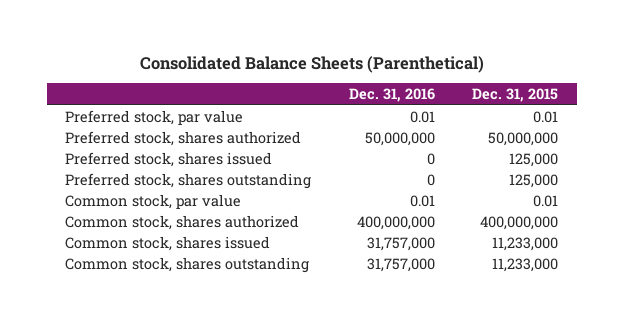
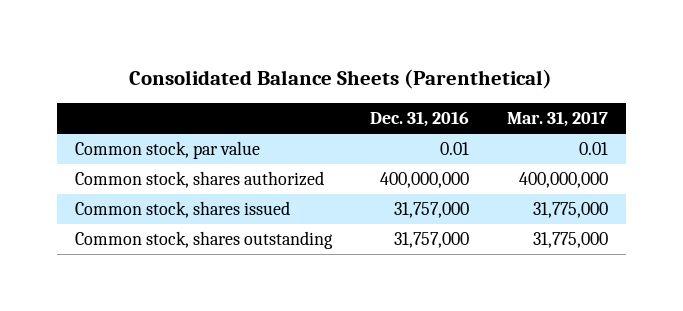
- | Dec. 31, 2016 | Dec. 31, 2015
+ | Dec. 31, 2016 | Mar. 31, 2017
- Preferred stock, par value | 0.01 | 0.01
- Preferred stock, shares authorized | 50,000,000 | 50,000,000
- Preferred stock, shares issued | 0 | 125,000
- Preferred stock, shares outstanding | 0 | 125,000

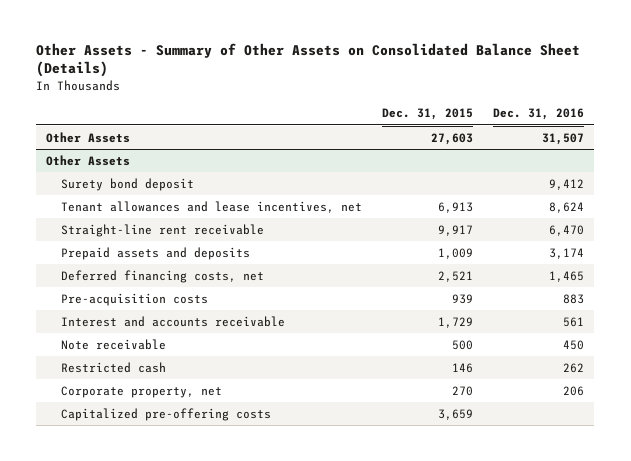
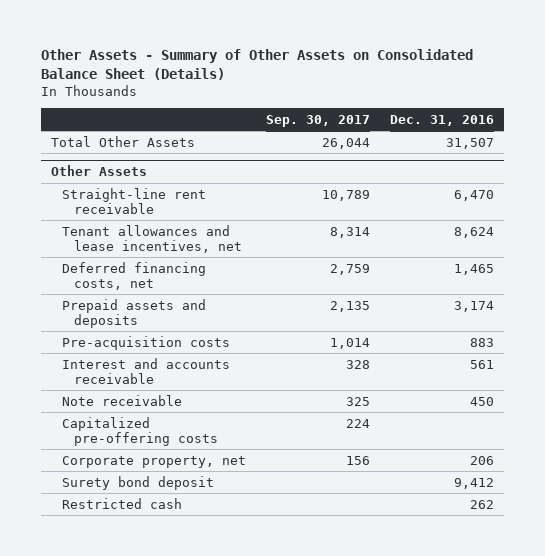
- | Dec. 31, 2015 | Dec. 31, 2016
+ | Sep. 30, 2017 | Dec. 31, 2016
- Other Assets | 27,603 | 31,507
+ Total Other Assets | 26,044 | 31,507
@ Other Assets
moved down: Tenant allowances and lease incentives, net | 8,314 | 8,624
moved down: Prepaid assets and deposits | 2,135 | 3,174
moved down: Corporate property, net | 156 | 206
moved down: Surety bond deposit | | 9,412
moved down: Restricted cash | | 262

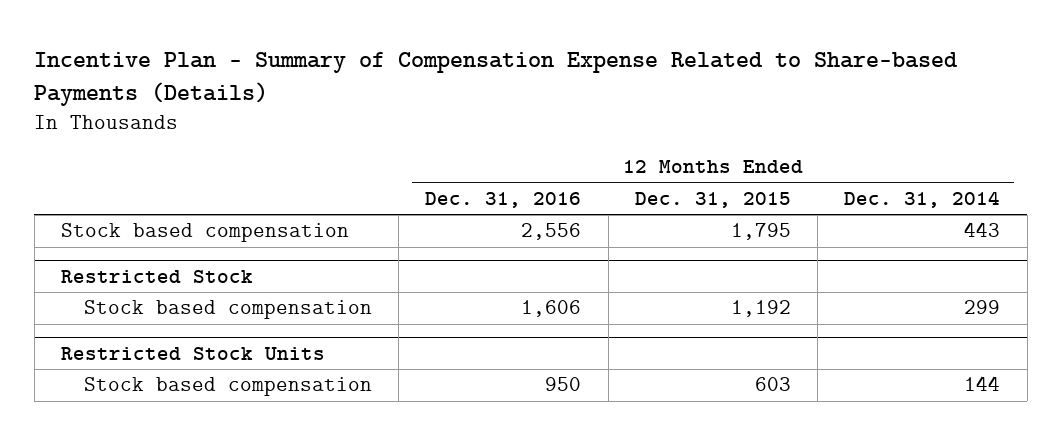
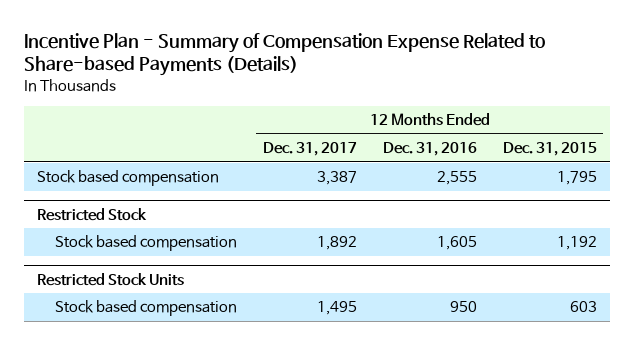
- | 12 Months Ended Dec. 31, 2016 | 12 Months Ended Dec. 31, 2015 | 12 Months Ended Dec. 31, 2014
+ | 12 Months Ended Dec. 31, 2017 | 12 Months Ended Dec. 31, 2016 | 12 Months Ended Dec. 31, 2015
- Stock based compensation | 2,556 | 1,795 | 443
+ Stock based compensation | 3,387 | 2,555 | 1,795
@ Restricted Stock
- Stock based compensation | 1,606 | 1,192 | 299
+ Stock based compensation | 1,892 | 1,605 | 1,192

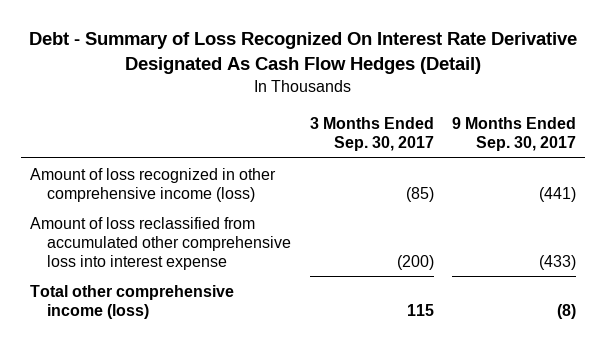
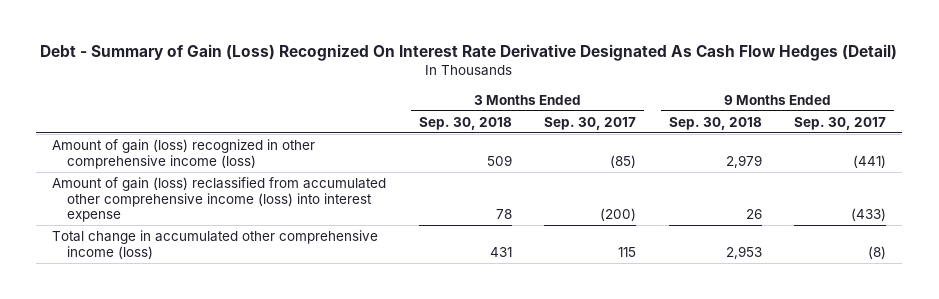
- Debt - Summary of Loss Recognized On Interest Rate Derivative Designated As Cash Flow Hedges (Detail)
+ Debt - Summary of Gain (Loss) Recognized On Interest Rate Derivative Designated As Cash Flow Hedges (Detail)
- | 3 Months Ended Sep. 30, 2017 | 9 Months Ended Sep. 30, 2017
+ | 3 Months Ended Sep. 30, 2018 | 3 Months Ended Sep. 30, 2017 | 9 Months Ended Sep. 30, 2018 | 9 Months Ended Sep. 30, 2017
- Amount of loss recognized in other comprehensive income (loss) | (85) | (441)
- Amount of loss reclassified from accumulated other comprehensive loss into interest expense | (200) | (433)
- Total other comprehensive income (loss) | 115 | (8)
+ Amount of gain (loss) recognized in other comprehensive income (loss) | 509 | (85) | 2,979 | (441)
+ Amount of gain (loss) reclassified from accumulated other comprehensive income (loss) into interest expense | 78 | (200) | 26 | (433)
+ Total change in accumulated other comprehensive income (loss) | 431 | 115 | 2,953 | (8)

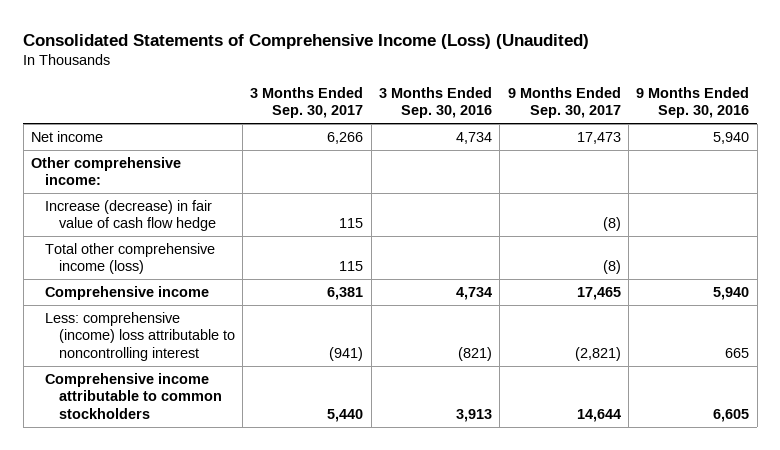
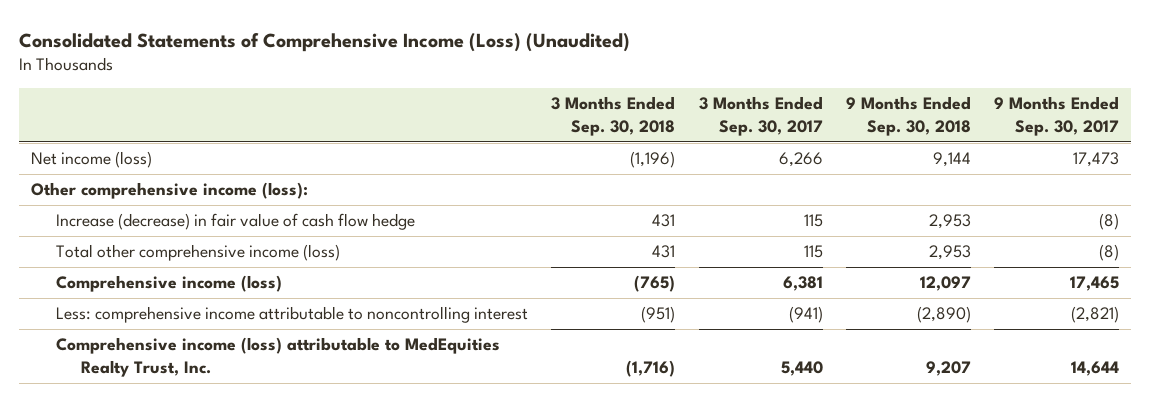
- | 3 Months Ended Sep. 30, 2017 | 3 Months Ended Sep. 30, 2016 | 9 Months Ended Sep. 30, 2017 | 9 Months Ended Sep. 30, 2016
+ | 3 Months Ended Sep. 30, 2018 | 3 Months Ended Sep. 30, 2017 | 9 Months Ended Sep. 30, 2018 | 9 Months Ended Sep. 30, 2017
- Net income | 6,266 | 4,734 | 17,473 | 5,940
- Other comprehensive income:
+ Net income (loss) | (1,196) | 6,266 | 9,144 | 17,473
+ Other comprehensive income (loss):
- Comprehensive income | 6,381 | 4,734 | 17,465 | 5,940
- Less: comprehensive (income) loss attributable to noncontrolling interest | (941) | (821) | (2,821) | 665
- Comprehensive income attributable to common stockholders | 5,440 | 3,913 | 14,644 | 6,605
+ Comprehensive income (loss) | (765) | 6,381 | 12,097 | 17,465
+ Less: comprehensive income attributable to noncontrolling interest | (951) | (941) | (2,890) | (2,821)
+ Comprehensive income (loss) attributable to MedEquities Realty Trust, Inc. | (1,716) | 5,440 | 9,207 | 14,644

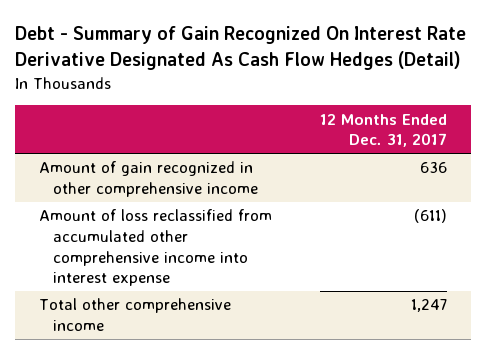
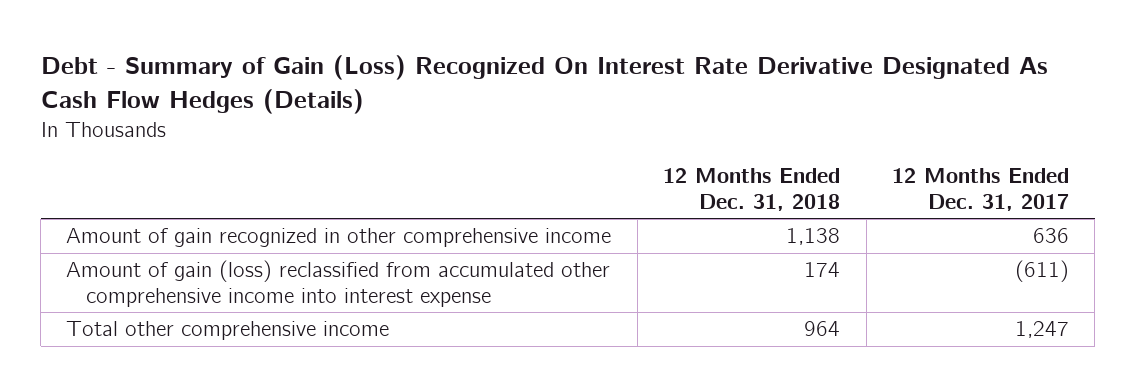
- Debt - Summary of Gain Recognized On Interest Rate Derivative Designated As Cash Flow Hedges (Detail)
+ Debt - Summary of Gain (Loss) Recognized On Interest Rate Derivative Designated As Cash Flow Hedges (Details)
- | 12 Months Ended Dec. 31, 2017
+ | 12 Months Ended Dec. 31, 2018 | 12 Months Ended Dec. 31, 2017
- Amount of loss reclassified from accumulated other comprehensive income into interest expense | (611)
+ Amount of gain (loss) reclassified from accumulated other comprehensive income into interest expense | 174 | (611)

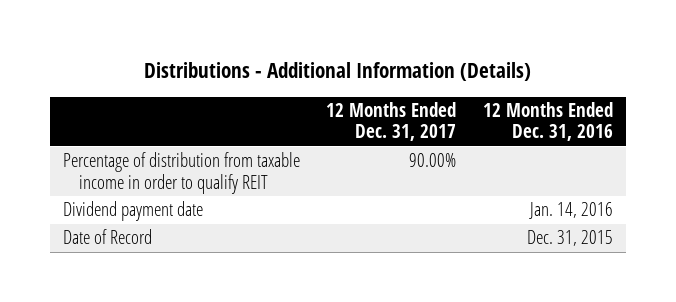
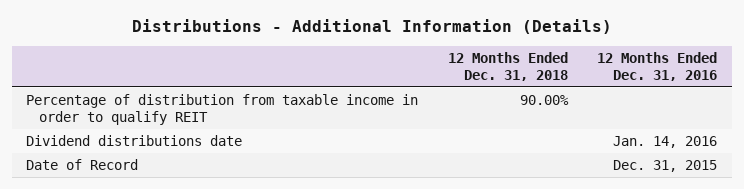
- | 12 Months Ended Dec. 31, 2017 | 12 Months Ended Dec. 31, 2016
+ | 12 Months Ended Dec. 31, 2018 | 12 Months Ended Dec. 31, 2016
- Dividend payment date | | Jan. 14, 2016
+ Dividend distributions date | | Jan. 14, 2016

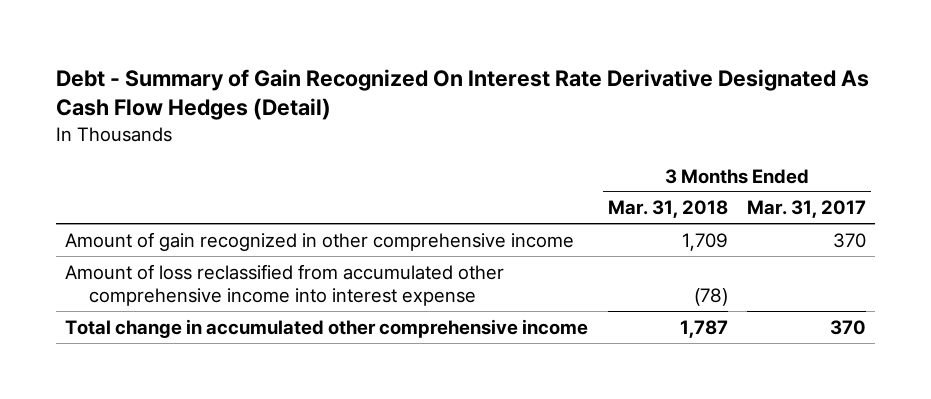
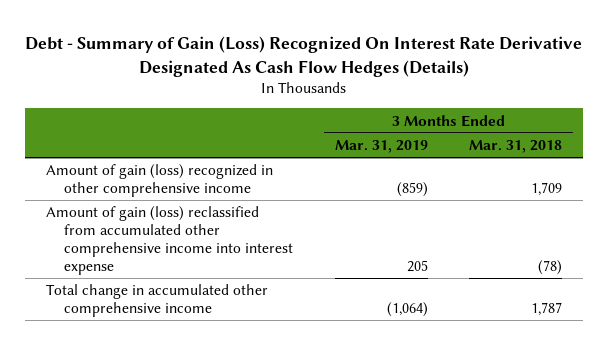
- Debt - Summary of Gain Recognized On Interest Rate Derivative Designated As Cash Flow Hedges (Detail)
+ Debt - Summary of Gain (Loss) Recognized On Interest Rate Derivative Designated As Cash Flow Hedges (Details)
- | 3 Months Ended Mar. 31, 2018 | 3 Months Ended Mar. 31, 2017
+ | 3 Months Ended Mar. 31, 2019 | 3 Months Ended Mar. 31, 2018
- Amount of gain recognized in other comprehensive income | 1,709 | 370
- Amount of loss reclassified from accumulated other comprehensive income into interest expense | (78) |
+ Amount of gain (loss) recognized in other comprehensive income | (859) | 1,709
+ Amount of gain (loss) reclassified from accumulated other comprehensive income into interest expense | 205 | (78)

